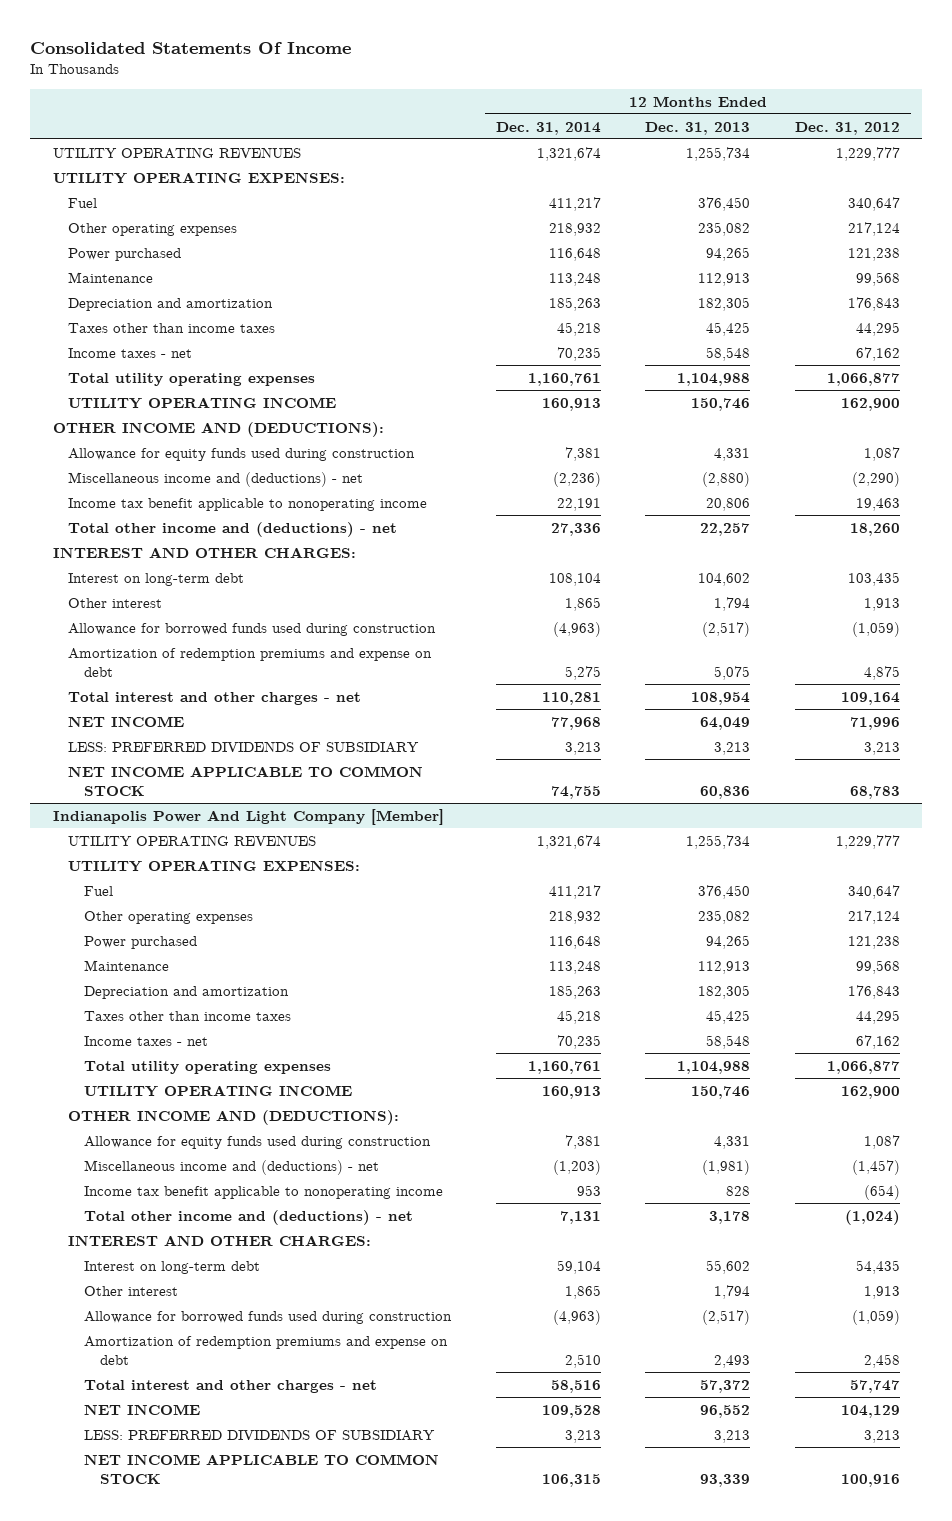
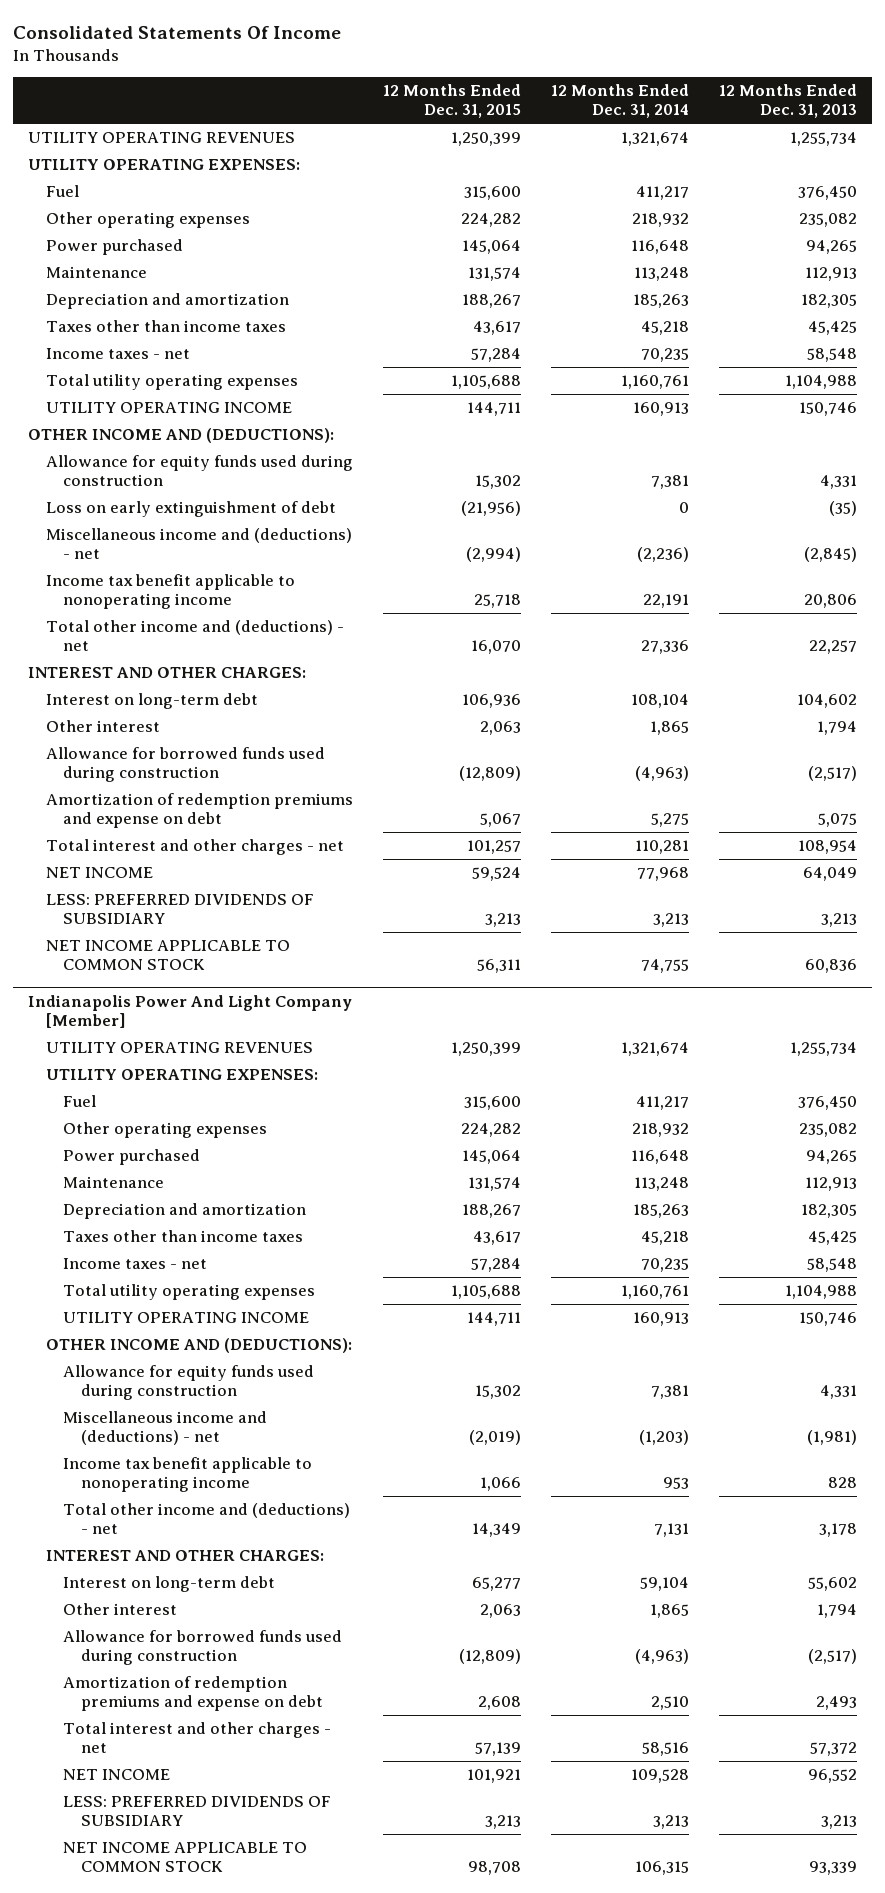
- | 12 Months Ended Dec. 31, 2014 | 12 Months Ended Dec. 31, 2013 | 12 Months Ended Dec. 31, 2012
+ | 12 Months Ended Dec. 31, 2015 | 12 Months Ended Dec. 31, 2014 | 12 Months Ended Dec. 31, 2013
- Miscellaneous income and (deductions) - net | (2,236) | (2,880) | (2,290)
+ Loss on early extinguishment of debt | (21,956) | 0 | (35)
+ Miscellaneous income and (deductions) - net | (2,994) | (2,236) | (2,845)

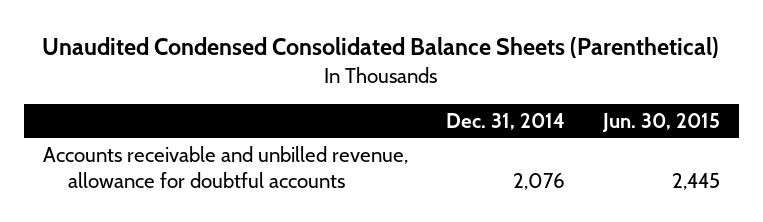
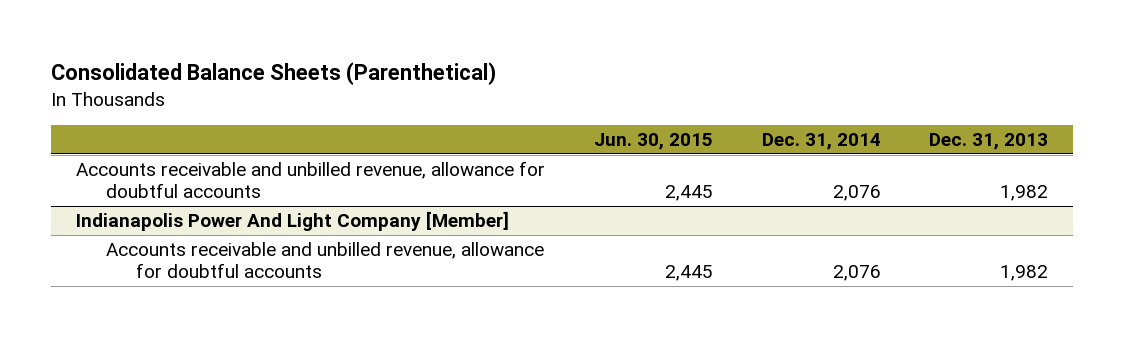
- Unaudited Condensed Consolidated Balance Sheets (Parenthetical)
+ Consolidated Balance Sheets (Parenthetical)
- | Dec. 31, 2014 | Jun. 30, 2015
+ | Jun. 30, 2015 | Dec. 31, 2014 | Dec. 31, 2013
+ Indianapolis Power And Light Company [Member]
+ Accounts receivable and unbilled revenue, allowance for doubtful accounts | 2,445 | 2,076 | 1,982

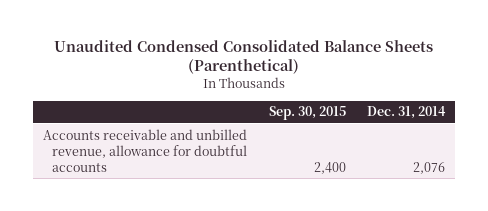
- Consolidated Balance Sheets (Parenthetical)
+ Unaudited Condensed Consolidated Balance Sheets (Parenthetical)
- | Jun. 30, 2015 | Dec. 31, 2014 | Dec. 31, 2013
+ | Sep. 30, 2015 | Dec. 31, 2014
- Indianapolis Power And Light Company [Member]
- Accounts receivable and unbilled revenue, allowance for doubtful accounts | 2,445 | 2,076 | 1,982

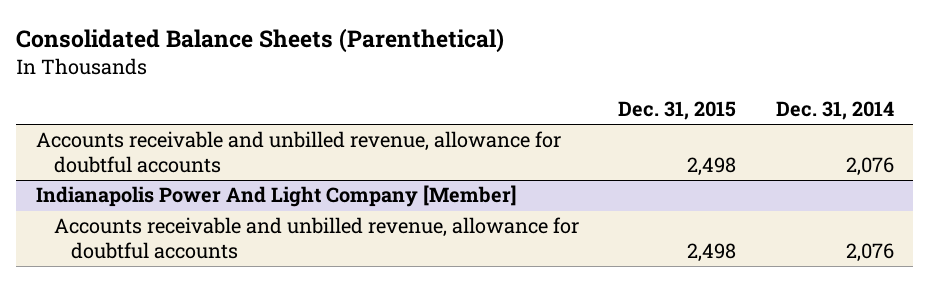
- Unaudited Condensed Consolidated Balance Sheets (Parenthetical)
+ Consolidated Balance Sheets (Parenthetical)
- | Sep. 30, 2015 | Dec. 31, 2014
+ | Dec. 31, 2015 | Dec. 31, 2014
+ Indianapolis Power And Light Company [Member]
+ Accounts receivable and unbilled revenue, allowance for doubtful accounts | 2,498 | 2,076

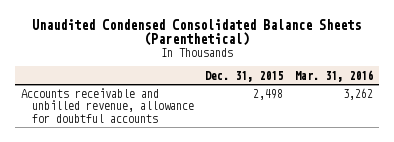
- Consolidated Balance Sheets (Parenthetical)
+ Unaudited Condensed Consolidated Balance Sheets (Parenthetical)
- | Dec. 31, 2015 | Dec. 31, 2014
+ | Dec. 31, 2015 | Mar. 31, 2016
- Indianapolis Power And Light Company [Member]
- Accounts receivable and unbilled revenue, allowance for doubtful accounts | 2,498 | 2,076

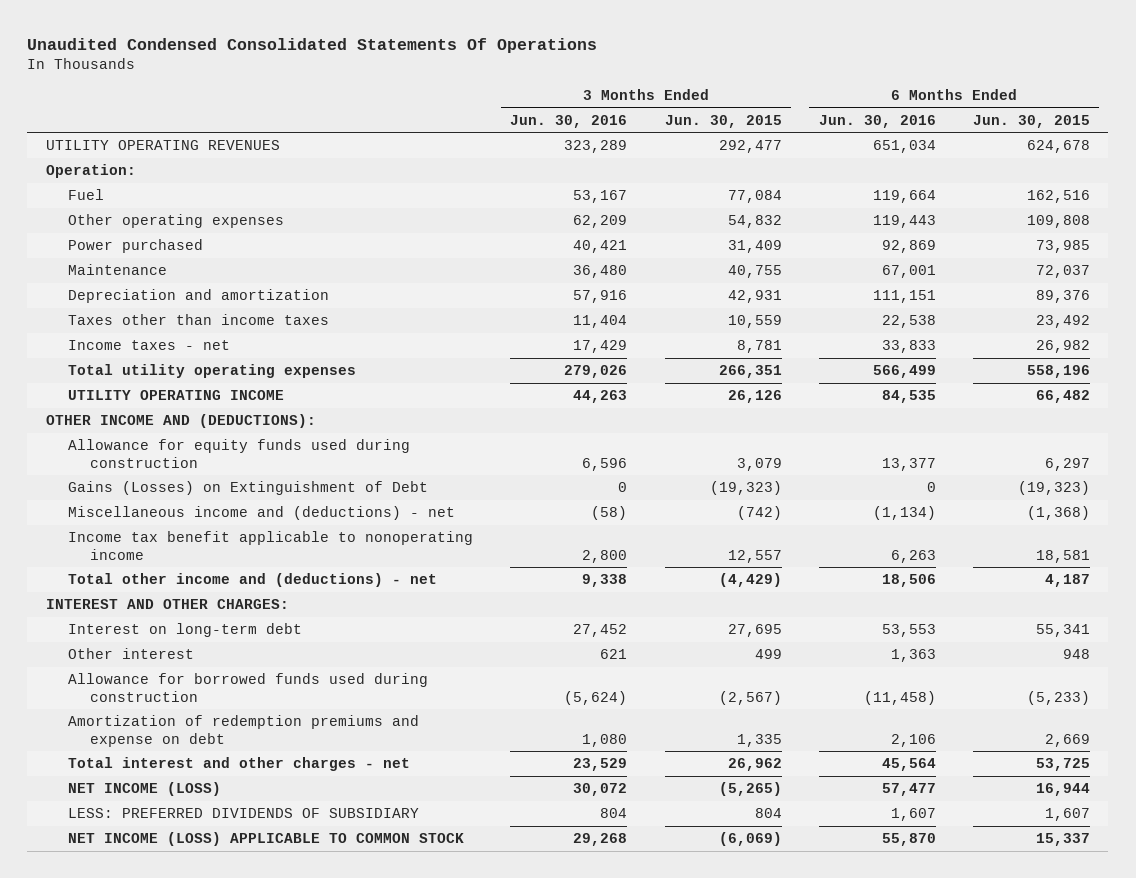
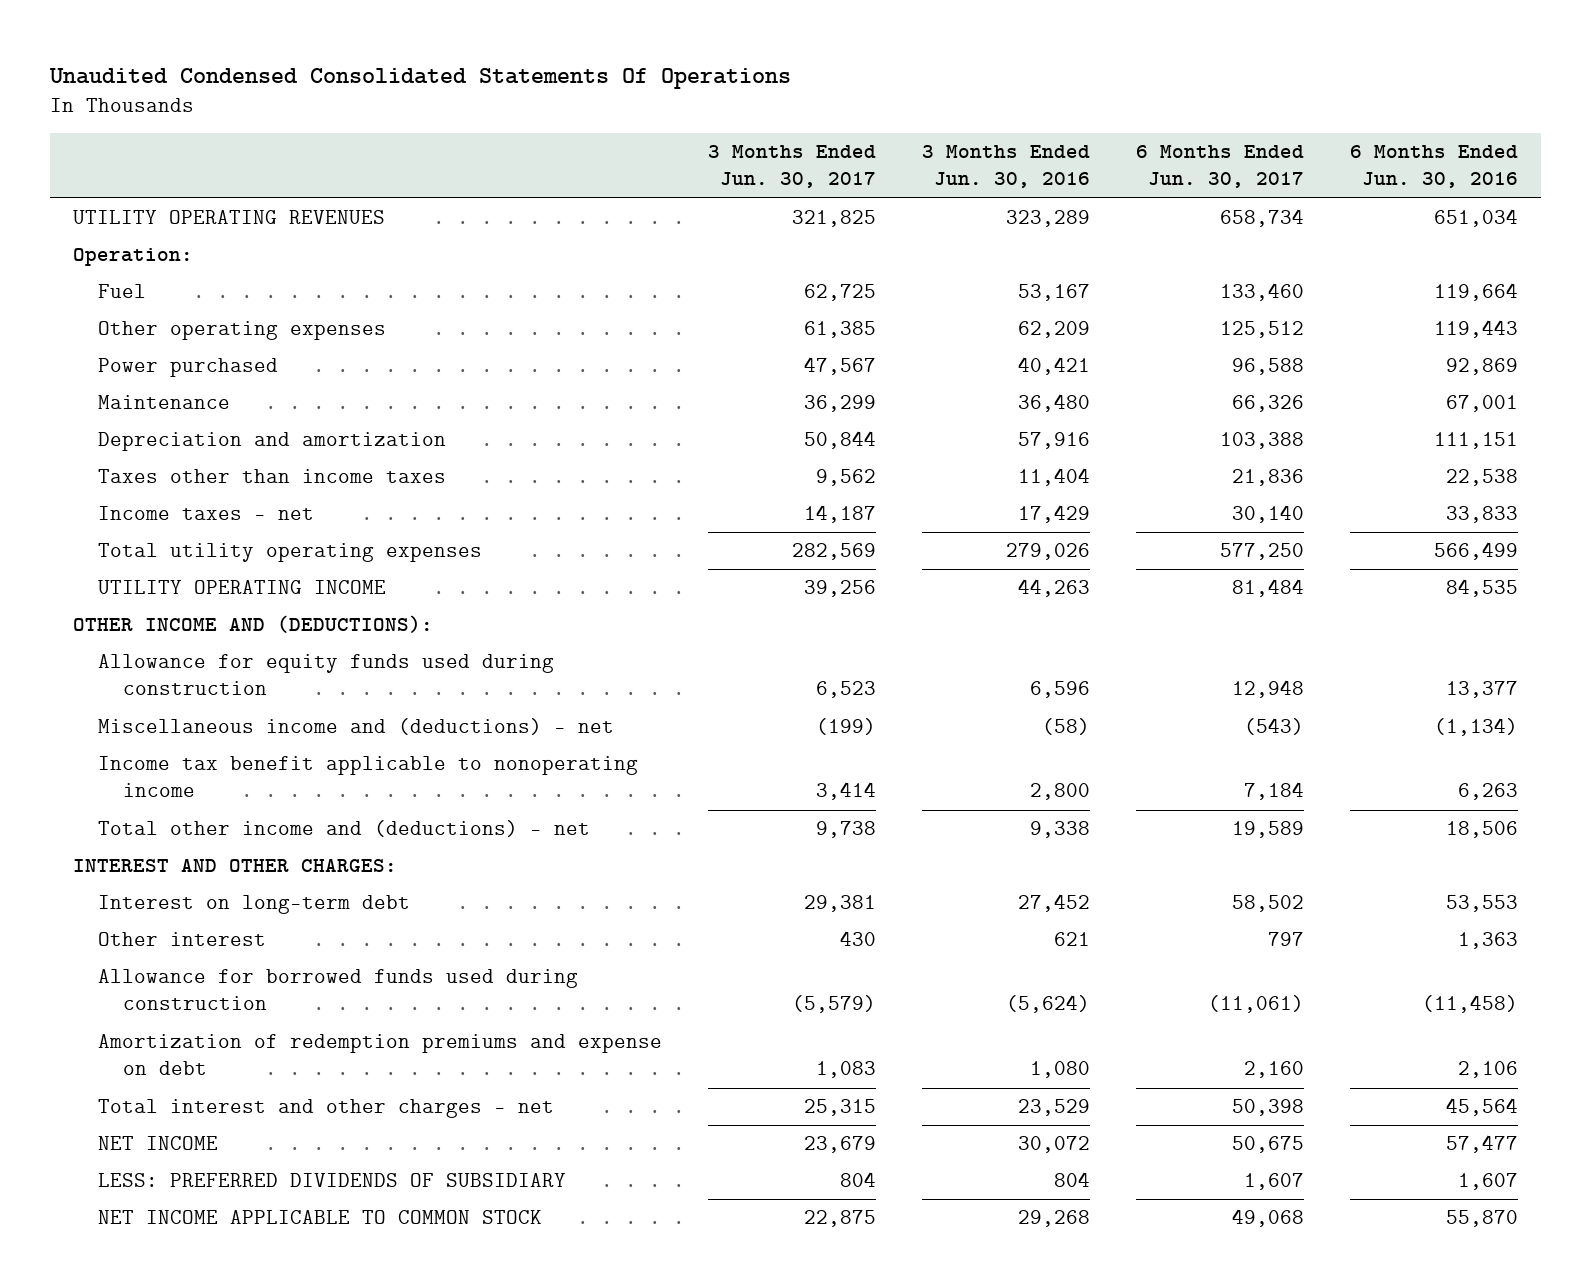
- | 3 Months Ended Jun. 30, 2016 | 3 Months Ended Jun. 30, 2015 | 6 Months Ended Jun. 30, 2016 | 6 Months Ended Jun. 30, 2015
+ | 3 Months Ended Jun. 30, 2017 | 3 Months Ended Jun. 30, 2016 | 6 Months Ended Jun. 30, 2017 | 6 Months Ended Jun. 30, 2016
- Gains (Losses) on Extinguishment of Debt | 0 | (19,323) | 0 | (19,323)
- NET INCOME (LOSS) | 30,072 | (5,265) | 57,477 | 16,944
+ NET INCOME | 23,679 | 30,072 | 50,675 | 57,477
- NET INCOME (LOSS) APPLICABLE TO COMMON STOCK | 29,268 | (6,069) | 55,870 | 15,337
+ NET INCOME APPLICABLE TO COMMON STOCK | 22,875 | 29,268 | 49,068 | 55,870

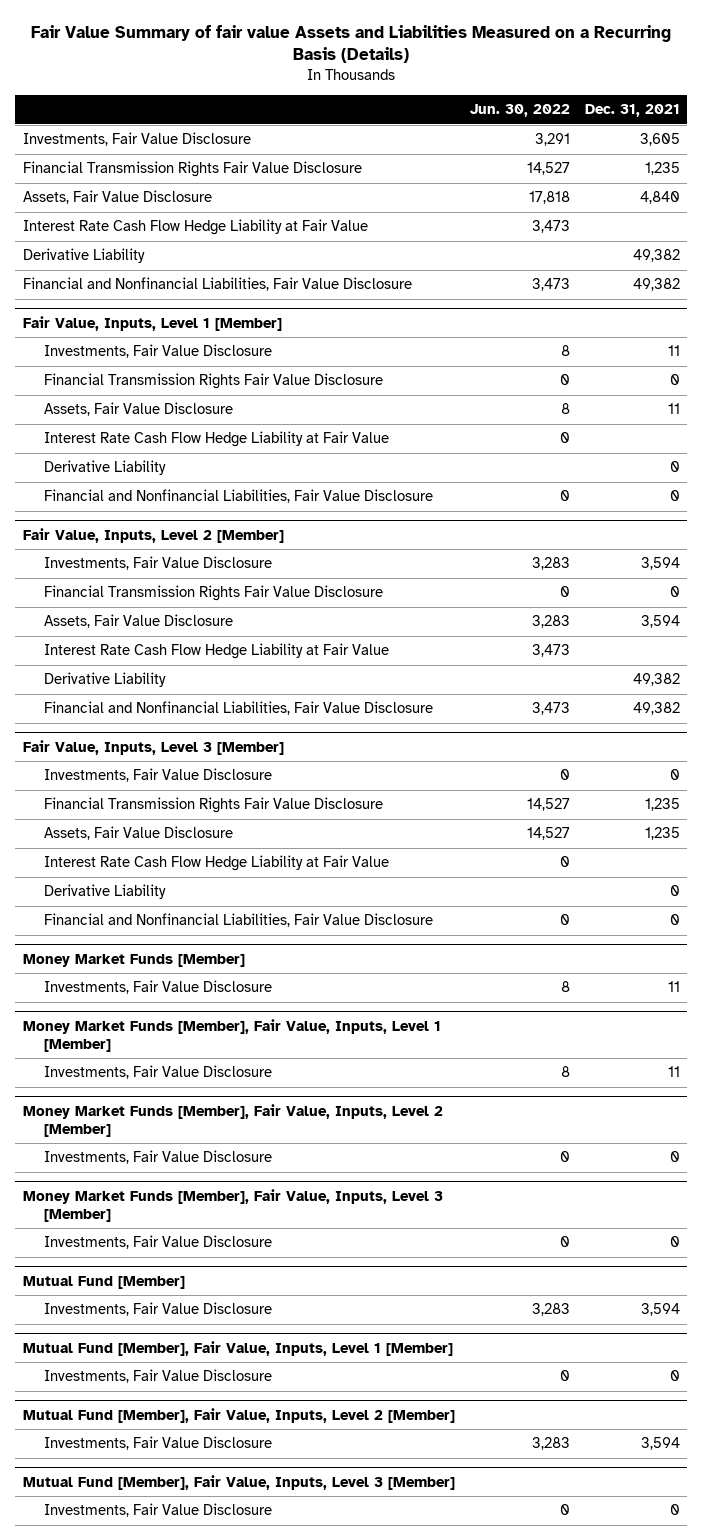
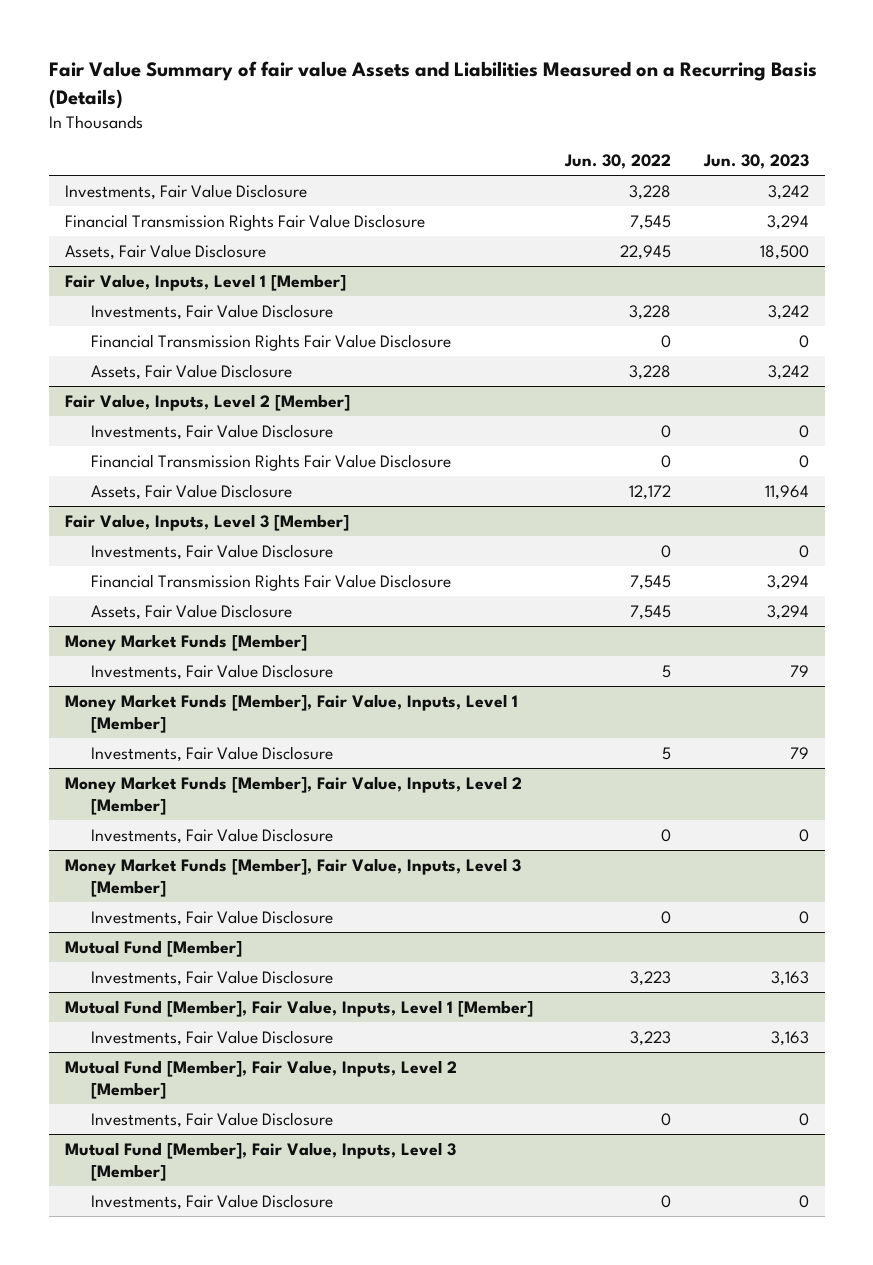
- | Jun. 30, 2022 | Dec. 31, 2021
+ | Jun. 30, 2022 | Jun. 30, 2023
- Investments, Fair Value Disclosure | 3,291 | 3,605
- Financial Transmission Rights Fair Value Disclosure | 14,527 | 1,235
- Assets, Fair Value Disclosure | 17,818 | 4,840
- Interest Rate Cash Flow Hedge Liability at Fair Value | 3,473 |
- Derivative Liability | | 49,382
- Financial and Nonfinancial Liabilities, Fair Value Disclosure | 3,473 | 49,382
+ Investments, Fair Value Disclosure | 3,228 | 3,242
+ Financial Transmission Rights Fair Value Disclosure | 7,545 | 3,294
+ Assets, Fair Value Disclosure | 22,945 | 18,500
@ Fair Value, Inputs, Level 1 [Member]
- Investments, Fair Value Disclosure | 8 | 11
+ Investments, Fair Value Disclosure | 3,228 | 3,242
- Assets, Fair Value Disclosure | 8 | 11
- Interest Rate Cash Flow Hedge Liability at Fair Value | 0 |
- Derivative Liability | | 0
- Financial and Nonfinancial Liabilities, Fair Value Disclosure | 0 | 0
+ Assets, Fair Value Disclosure | 3,228 | 3,242
@ Fair Value, Inputs, Level 2 [Member]
- Investments, Fair Value Disclosure | 3,283 | 3,594
+ Investments, Fair Value Disclosure | 0 | 0
- Assets, Fair Value Disclosure | 3,283 | 3,594
- Interest Rate Cash Flow Hedge Liability at Fair Value | 3,473 |
- Derivative Liability | | 49,382
- Financial and Nonfinancial Liabilities, Fair Value Disclosure | 3,473 | 49,382
+ Assets, Fair Value Disclosure | 12,172 | 11,964
@ Fair Value, Inputs, Level 3 [Member]
- Financial Transmission Rights Fair Value Disclosure | 14,527 | 1,235
- Assets, Fair Value Disclosure | 14,527 | 1,235
- Interest Rate Cash Flow Hedge Liability at Fair Value | 0 |
- Derivative Liability | | 0
- Financial and Nonfinancial Liabilities, Fair Value Disclosure | 0 | 0
+ Financial Transmission Rights Fair Value Disclosure | 7,545 | 3,294
+ Assets, Fair Value Disclosure | 7,545 | 3,294
@ Money Market Funds [Member]
- Investments, Fair Value Disclosure | 8 | 11
+ Investments, Fair Value Disclosure | 5 | 79
@ Money Market Funds [Member], Fair Value, Inputs, Level 1 [Member]
- Investments, Fair Value Disclosure | 8 | 11
+ Investments, Fair Value Disclosure | 5 | 79
@ Mutual Fund [Member]
- Investments, Fair Value Disclosure | 3,283 | 3,594
+ Investments, Fair Value Disclosure | 3,223 | 3,163
@ Mutual Fund [Member], Fair Value, Inputs, Level 1 [Member]
- Investments, Fair Value Disclosure | 0 | 0
+ Investments, Fair Value Disclosure | 3,223 | 3,163
@ Mutual Fund [Member], Fair Value, Inputs, Level 2 [Member]
- Investments, Fair Value Disclosure | 3,283 | 3,594
+ Investments, Fair Value Disclosure | 0 | 0

